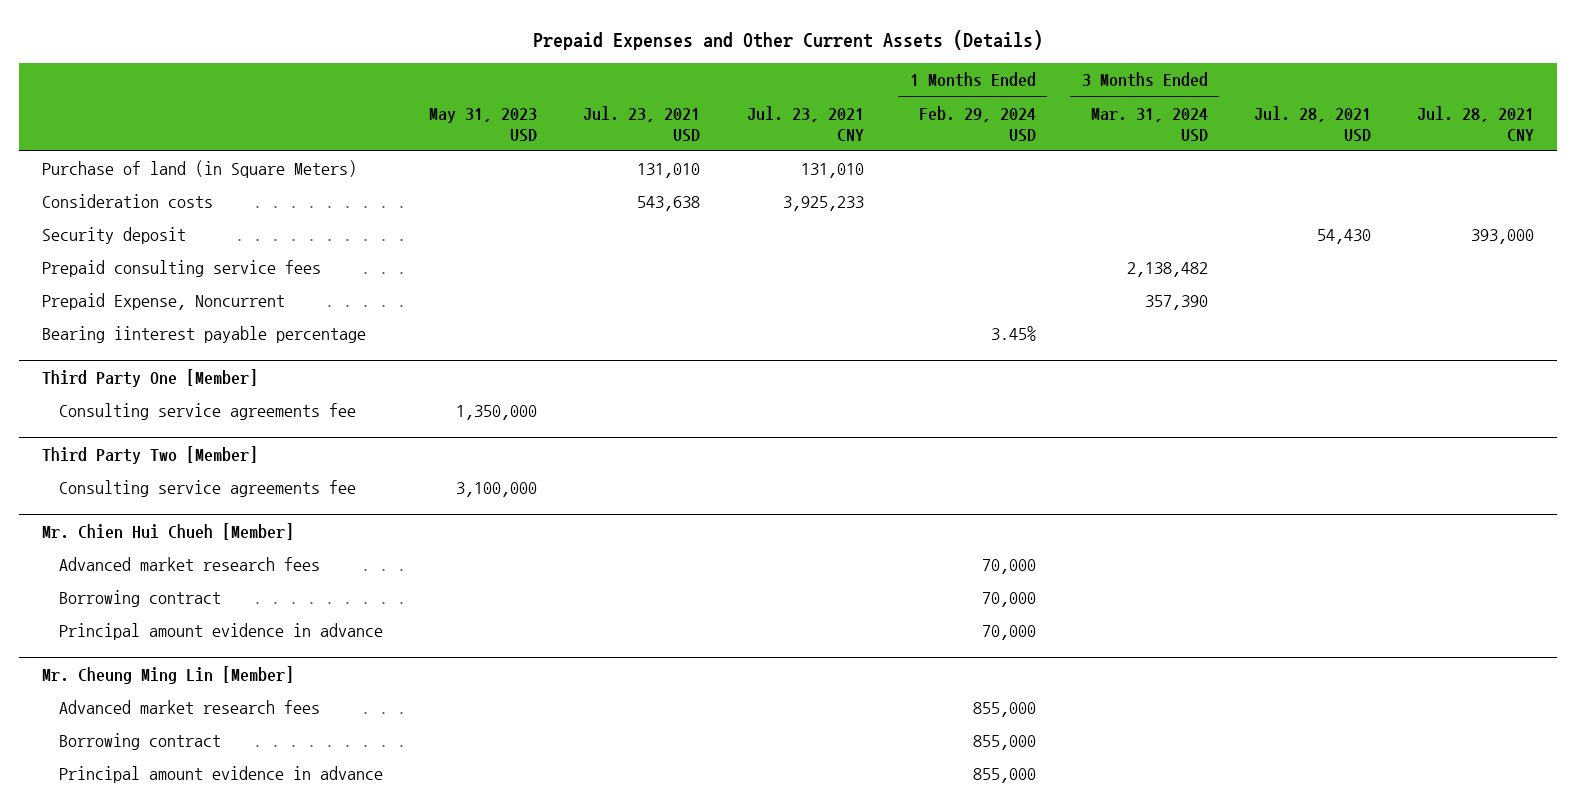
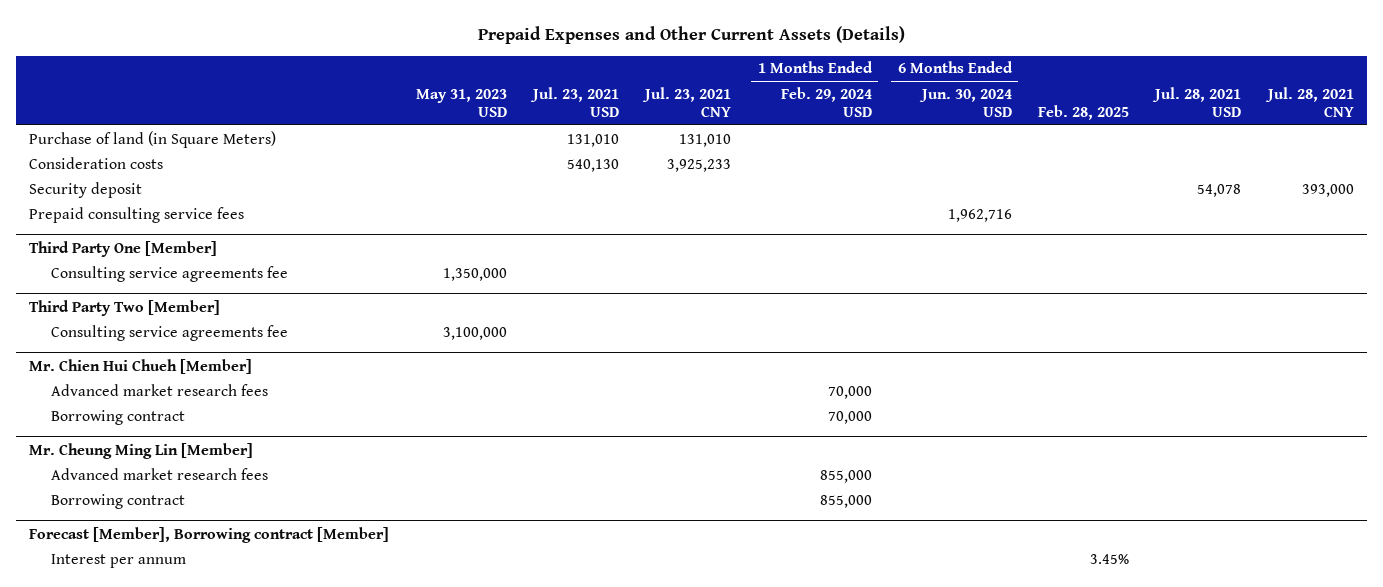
- | May 31, 2023 USD | Jul. 23, 2021 USD | Jul. 23, 2021 CNY | 1 Months Ended Feb. 29, 2024 USD | 3 Months Ended Mar. 31, 2024 USD | Jul. 28, 2021 USD | Jul. 28, 2021 CNY
+ | May 31, 2023 USD | Jul. 23, 2021 USD | Jul. 23, 2021 CNY | 1 Months Ended Feb. 29, 2024 USD | 6 Months Ended Jun. 30, 2024 USD | Feb. 28, 2025 | Jul. 28, 2021 USD | Jul. 28, 2021 CNY
- Consideration costs | | 543,638 | 3,925,233 | | | |
- Security deposit | | | | | | 54,430 | 393,000
+ Consideration costs | | 540,130 | 3,925,233 | | | | |
+ Security deposit | | | | | | | 54,078 | 393,000
- Prepaid Expense, Noncurrent | | | | | 357,390 | |
- Bearing iinterest payable percentage | | | | 3.45% | | |
@ Mr. Chien Hui Chueh [Member]
- Principal amount evidence in advance | | | | 70,000 | | |
@ Mr. Cheung Ming Lin [Member]
- Principal amount evidence in advance | | | | 855,000 | | |
+ Forecast [Member], Borrowing contract [Member]
+ Interest per annum | | | | | | 3.45% | |

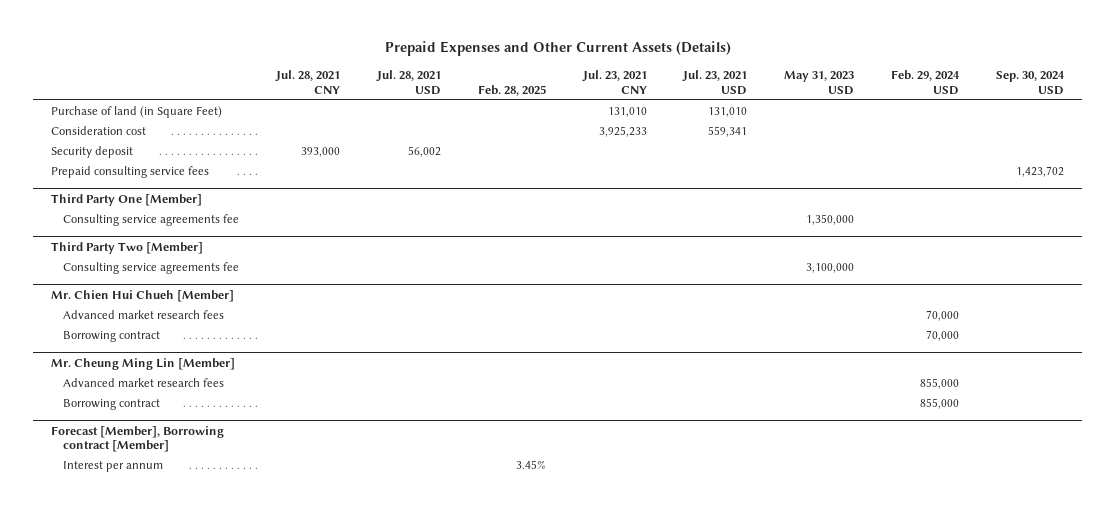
- | May 31, 2023 USD | Jul. 23, 2021 USD | Jul. 23, 2021 CNY | 1 Months Ended Feb. 29, 2024 USD | 6 Months Ended Jun. 30, 2024 USD | Feb. 28, 2025 | Jul. 28, 2021 USD | Jul. 28, 2021 CNY
+ | Jul. 28, 2021 CNY | Jul. 28, 2021 USD | Feb. 28, 2025 | Jul. 23, 2021 CNY | Jul. 23, 2021 USD | May 31, 2023 USD | Feb. 29, 2024 USD | Sep. 30, 2024 USD
- Purchase of land (in Square Meters) | | 131,010 | 131,010 | | | | |
- Consideration costs | | 540,130 | 3,925,233 | | | | |
- Security deposit | | | | | | | 54,078 | 393,000
+ Purchase of land (in Square Feet) | | | | 131,010 | 131,010 | | |
+ Consideration cost | | | | 3,925,233 | 559,341 | | |
+ Security deposit | 393,000 | 56,002 | | | | | |

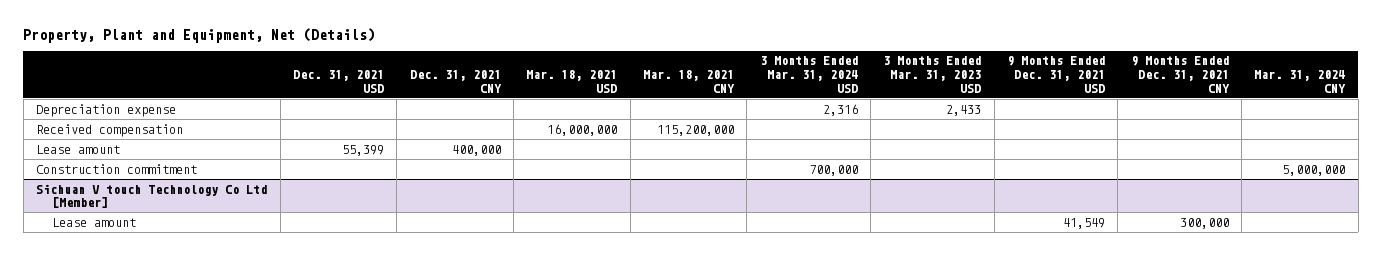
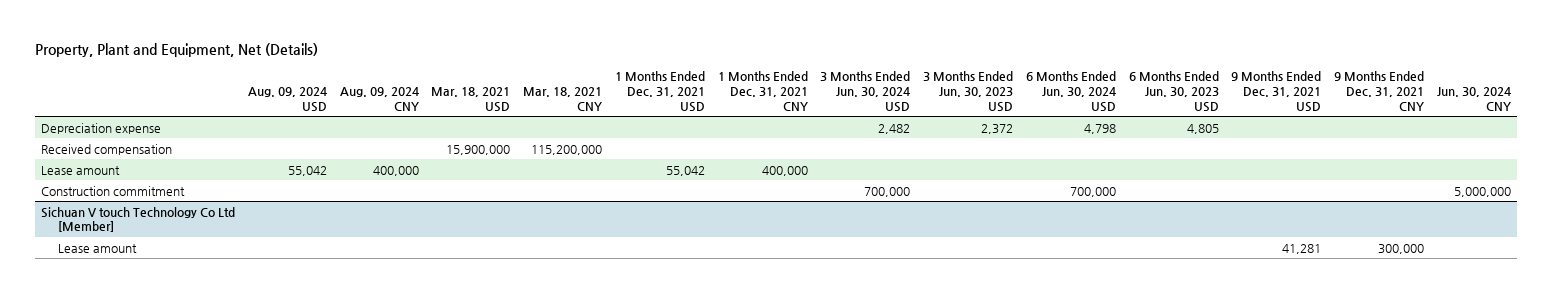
- | Dec. 31, 2021 USD | Dec. 31, 2021 CNY | Mar. 18, 2021 USD | Mar. 18, 2021 CNY | 3 Months Ended Mar. 31, 2024 USD | 3 Months Ended Mar. 31, 2023 USD | 9 Months Ended Dec. 31, 2021 USD | 9 Months Ended Dec. 31, 2021 CNY | Mar. 31, 2024 CNY
+ | Aug. 09, 2024 USD | Aug. 09, 2024 CNY | Mar. 18, 2021 USD | Mar. 18, 2021 CNY | 1 Months Ended Dec. 31, 2021 USD | 1 Months Ended Dec. 31, 2021 CNY | 3 Months Ended Jun. 30, 2024 USD | 3 Months Ended Jun. 30, 2023 USD | 6 Months Ended Jun. 30, 2024 USD | 6 Months Ended Jun. 30, 2023 USD | 9 Months Ended Dec. 31, 2021 USD | 9 Months Ended Dec. 31, 2021 CNY | Jun. 30, 2024 CNY
- Received compensation | | | 16,000,000 | 115,200,000 | | | | |
+ Received compensation | | | 15,900,000 | 115,200,000 | | | | | | | | |
@ Sichuan V touch Technology Co Ltd [Member]
- Lease amount | | | | | | | 41,549 | 300,000 |
+ Lease amount | | | | | | | | | | | 41,281 | 300,000 |

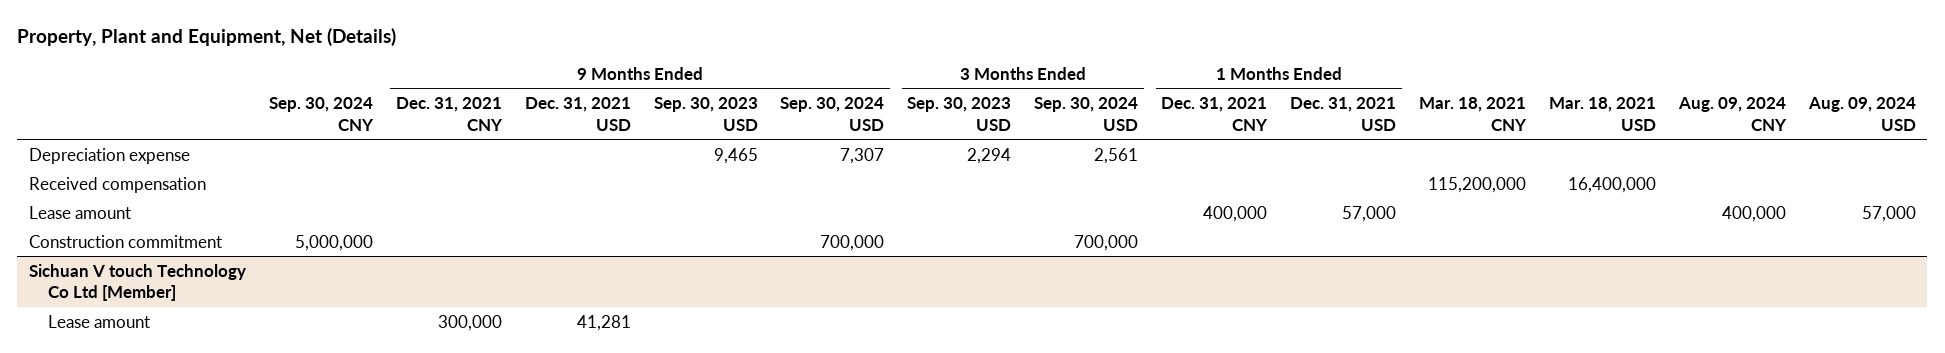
- | Aug. 09, 2024 USD | Aug. 09, 2024 CNY | Mar. 18, 2021 USD | Mar. 18, 2021 CNY | 1 Months Ended Dec. 31, 2021 USD | 1 Months Ended Dec. 31, 2021 CNY | 3 Months Ended Jun. 30, 2024 USD | 3 Months Ended Jun. 30, 2023 USD | 6 Months Ended Jun. 30, 2024 USD | 6 Months Ended Jun. 30, 2023 USD | 9 Months Ended Dec. 31, 2021 USD | 9 Months Ended Dec. 31, 2021 CNY | Jun. 30, 2024 CNY
+ | Sep. 30, 2024 CNY | 9 Months Ended Dec. 31, 2021 CNY | 9 Months Ended Dec. 31, 2021 USD | 9 Months Ended Sep. 30, 2023 USD | 9 Months Ended Sep. 30, 2024 USD | 3 Months Ended Sep. 30, 2023 USD | 3 Months Ended Sep. 30, 2024 USD | 1 Months Ended Dec. 31, 2021 CNY | 1 Months Ended Dec. 31, 2021 USD | Mar. 18, 2021 CNY | Mar. 18, 2021 USD | Aug. 09, 2024 CNY | Aug. 09, 2024 USD
- Received compensation | | | 15,900,000 | 115,200,000 | | | | | | | | |
- Lease amount | 55,042 | 400,000 | | | 55,042 | 400,000 | | | | | | |
+ Received compensation | | | | | | | | | | 115,200,000 | 16,400,000 | |
+ Lease amount | | | | | | | | 400,000 | 57,000 | | | 400,000 | 57,000

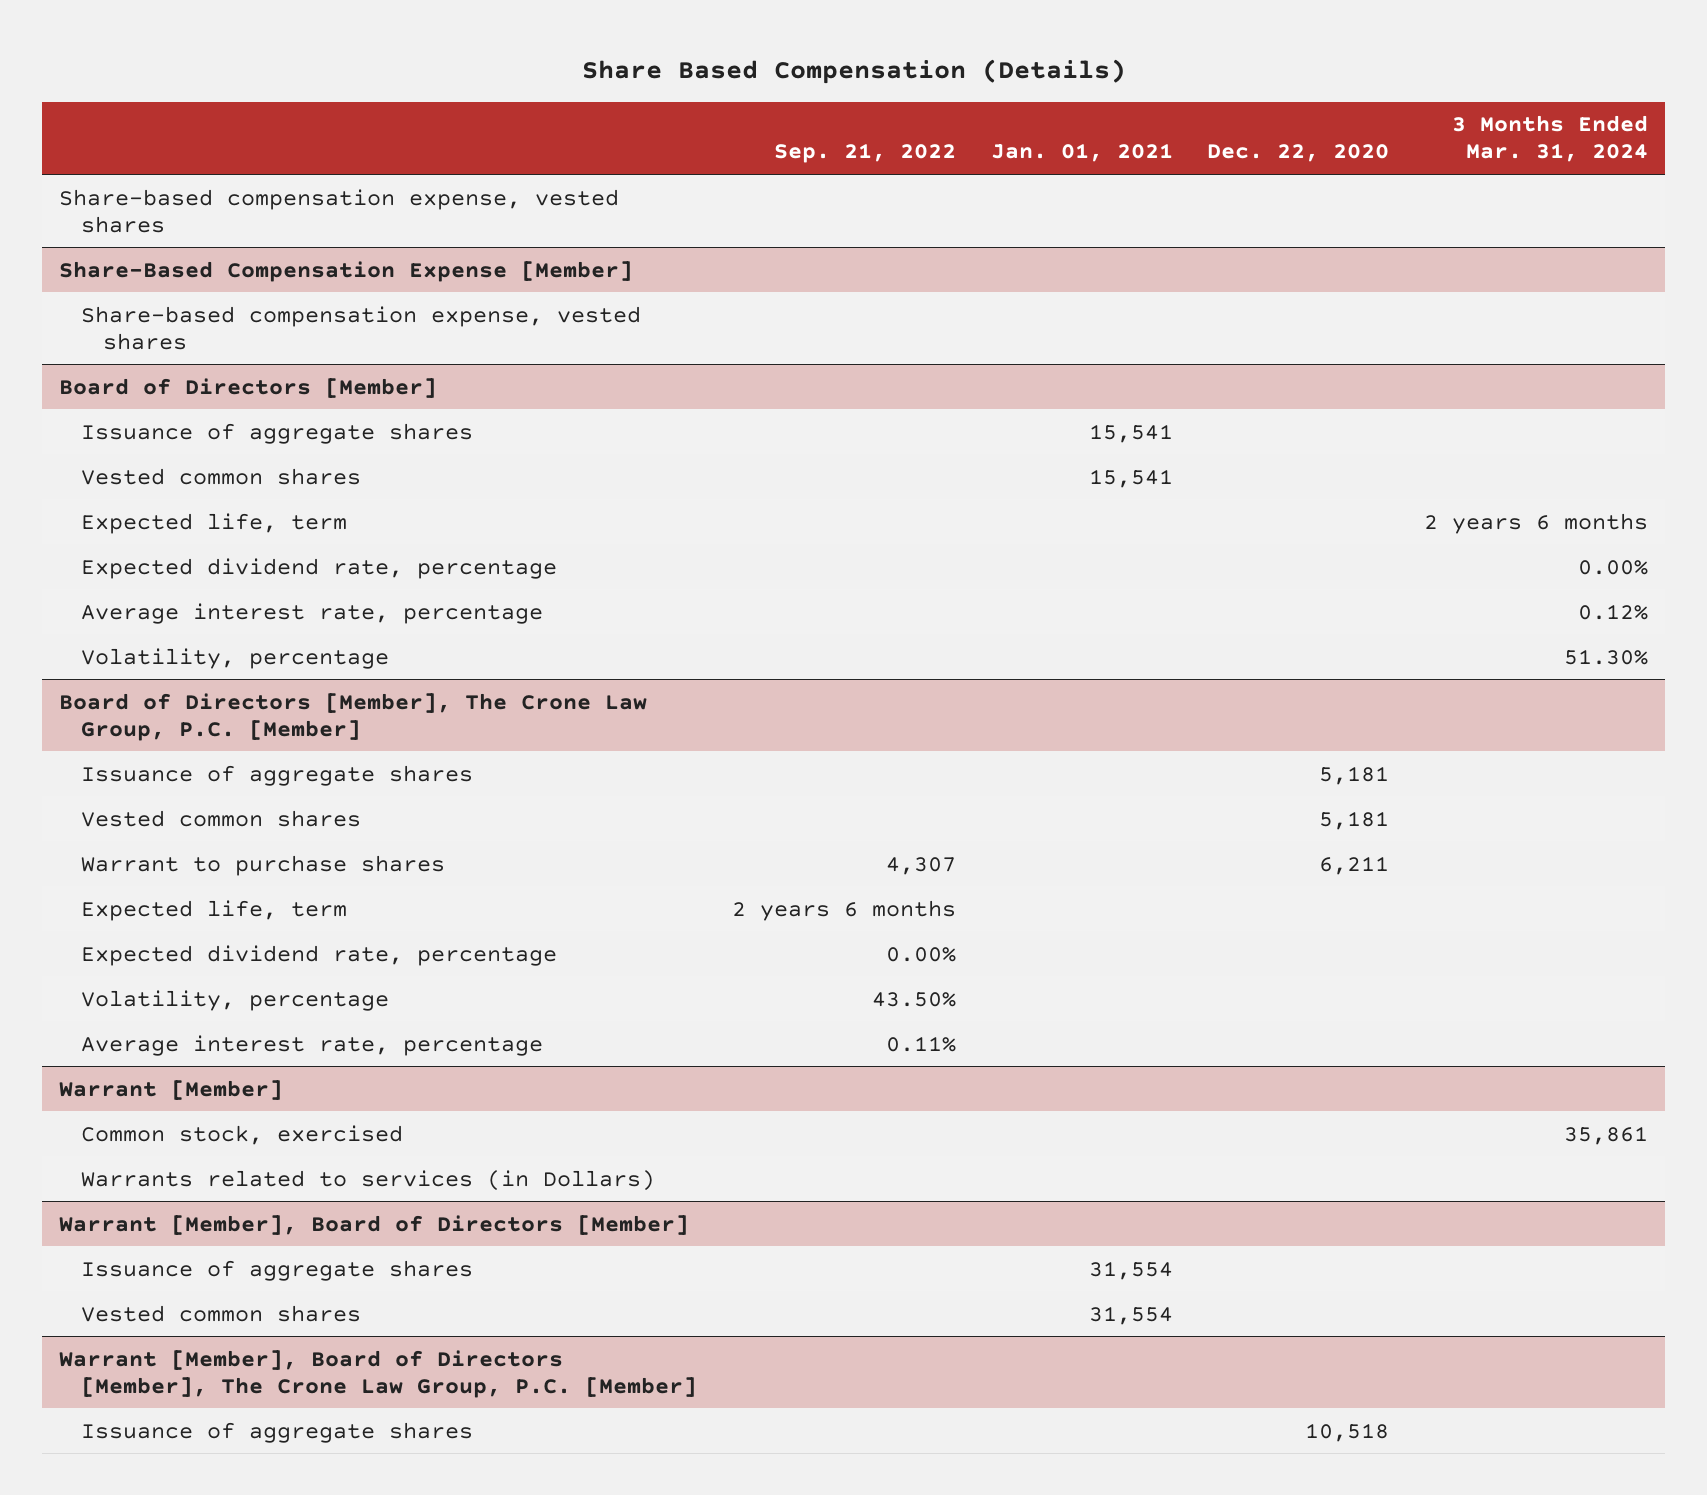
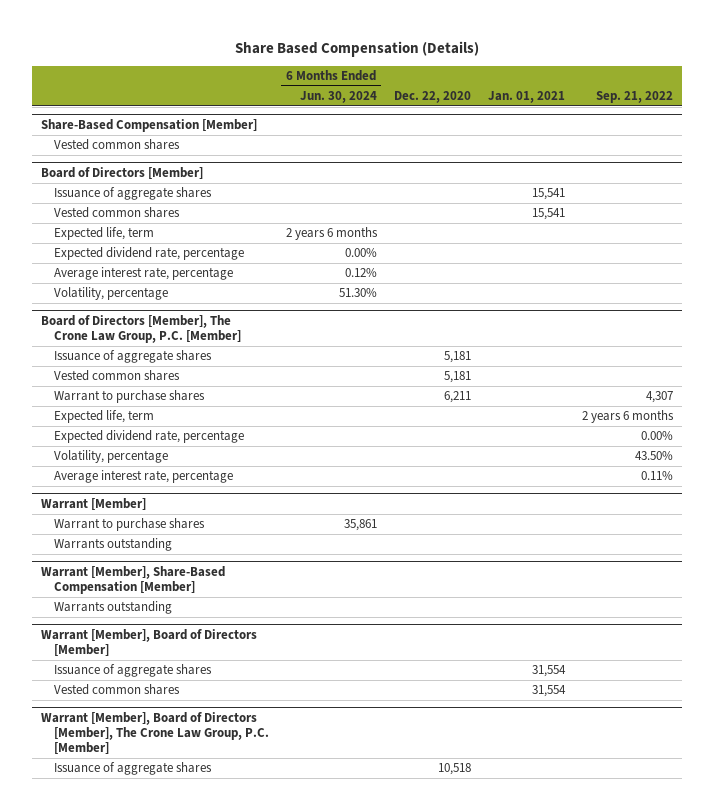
- | Sep. 21, 2022 | Jan. 01, 2021 | Dec. 22, 2020 | 3 Months Ended Mar. 31, 2024
+ | 6 Months Ended Jun. 30, 2024 | Dec. 22, 2020 | Jan. 01, 2021 | Sep. 21, 2022
- Share-based compensation expense, vested shares
- Share-Based Compensation Expense [Member]
- Share-based compensation expense, vested shares
+ Share-Based Compensation [Member]
+ Vested common shares
@ Warrant [Member]
- Common stock, exercised | | | | 35,861
- Warrants related to services (in Dollars)
+ Warrant to purchase shares | 35,861 | | |
+ Warrants outstanding
+ Warrant [Member], Share-Based Compensation [Member]
+ Warrants outstanding

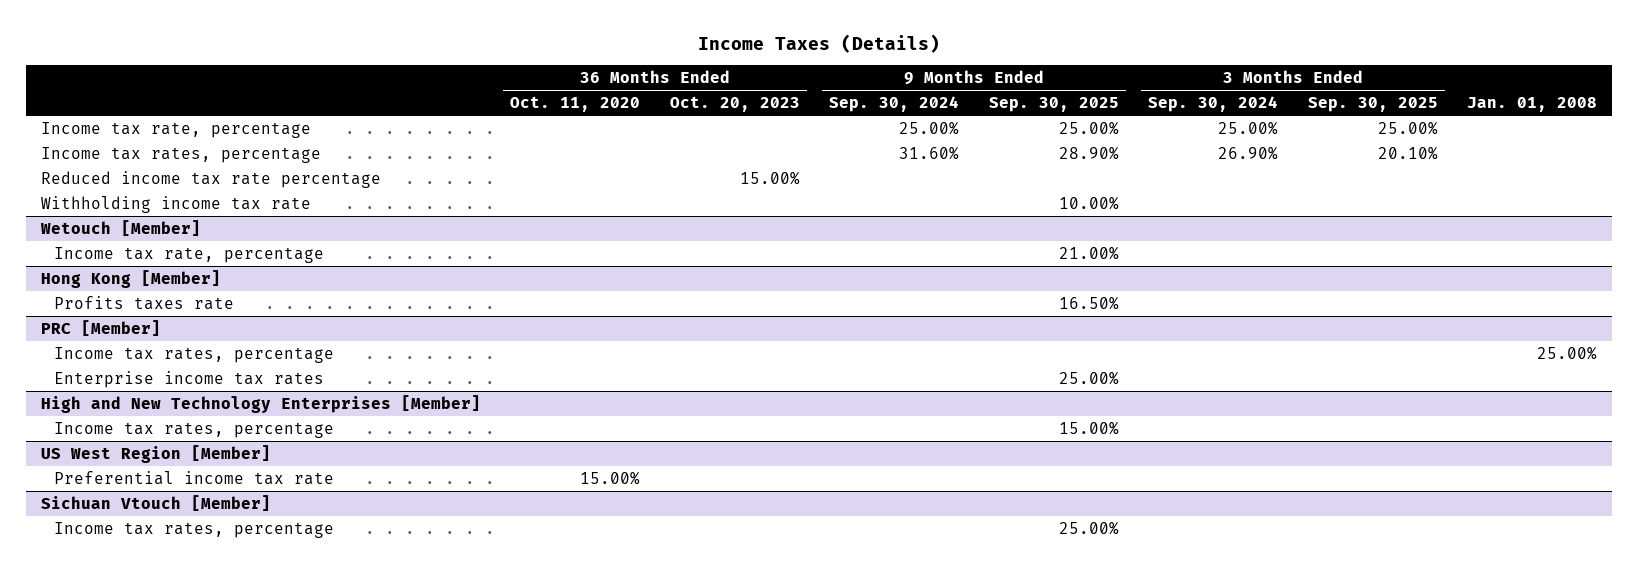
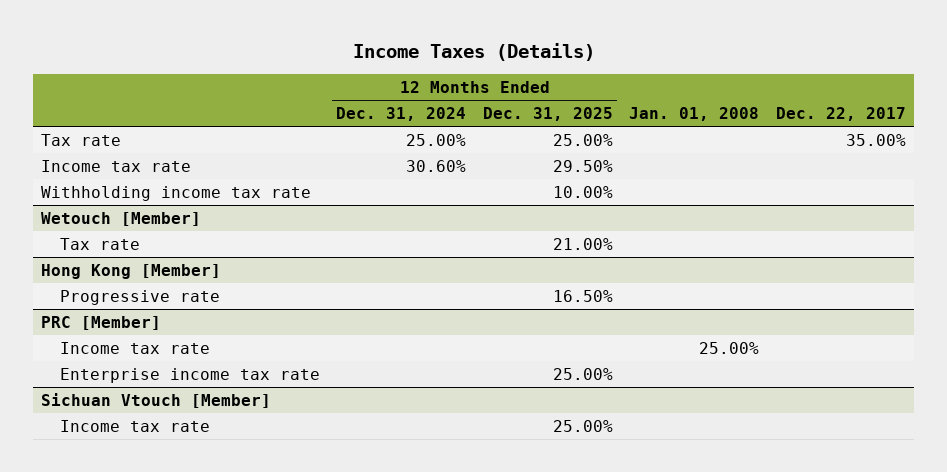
- | 36 Months Ended Oct. 11, 2020 | 36 Months Ended Oct. 20, 2023 | 9 Months Ended Sep. 30, 2024 | 9 Months Ended Sep. 30, 2025 | 3 Months Ended Sep. 30, 2024 | 3 Months Ended Sep. 30, 2025 | Jan. 01, 2008
+ | 12 Months Ended Dec. 31, 2024 | 12 Months Ended Dec. 31, 2025 | Jan. 01, 2008 | Dec. 22, 2017
- Income tax rate, percentage | | | 25.00% | 25.00% | 25.00% | 25.00% |
- Income tax rates, percentage | | | 31.60% | 28.90% | 26.90% | 20.10% |
- Reduced income tax rate percentage | | 15.00% | | | | |
+ Tax rate | 25.00% | 25.00% | | 35.00%
+ Income tax rate | 30.60% | 29.50% | |
@ Wetouch [Member]
- Income tax rate, percentage | | | | 21.00% | | |
+ Tax rate | | 21.00% | |
@ Hong Kong [Member]
- Profits taxes rate | | | | 16.50% | | |
+ Progressive rate | | 16.50% | |
@ PRC [Member]
- Income tax rates, percentage | | | | | | | 25.00%
- Enterprise income tax rates | | | | 25.00% | | |
- High and New Technology Enterprises [Member]
- Income tax rates, percentage | | | | 15.00% | | |
- US West Region [Member]
- Preferential income tax rate | 15.00% | | | | | |
@ PRC [Member]
+ Income tax rate | | | 25.00% |
+ Enterprise income tax rate | | 25.00% | |
@ Sichuan Vtouch [Member]
- Income tax rates, percentage | | | | 25.00% | | |
+ Income tax rate | | 25.00% | |

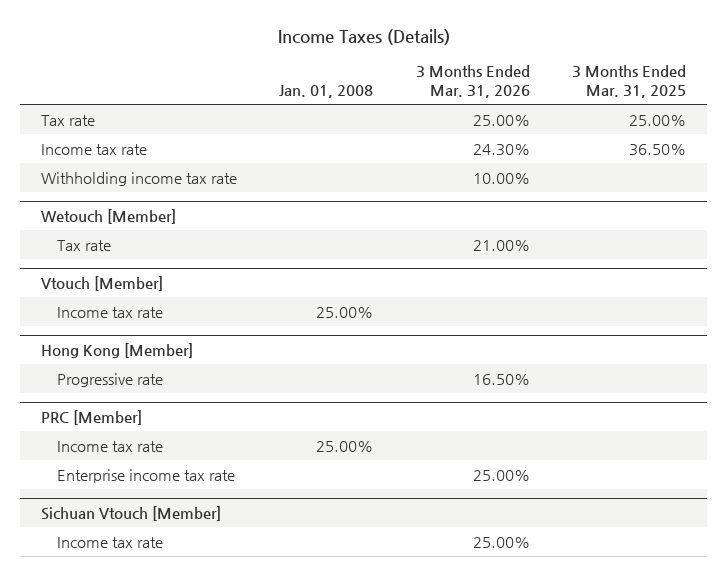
- | 12 Months Ended Dec. 31, 2024 | 12 Months Ended Dec. 31, 2025 | Jan. 01, 2008 | Dec. 22, 2017
+ | Jan. 01, 2008 | 3 Months Ended Mar. 31, 2026 | 3 Months Ended Mar. 31, 2025
+ Vtouch [Member]
+ Income tax rate | 25.00% | |

